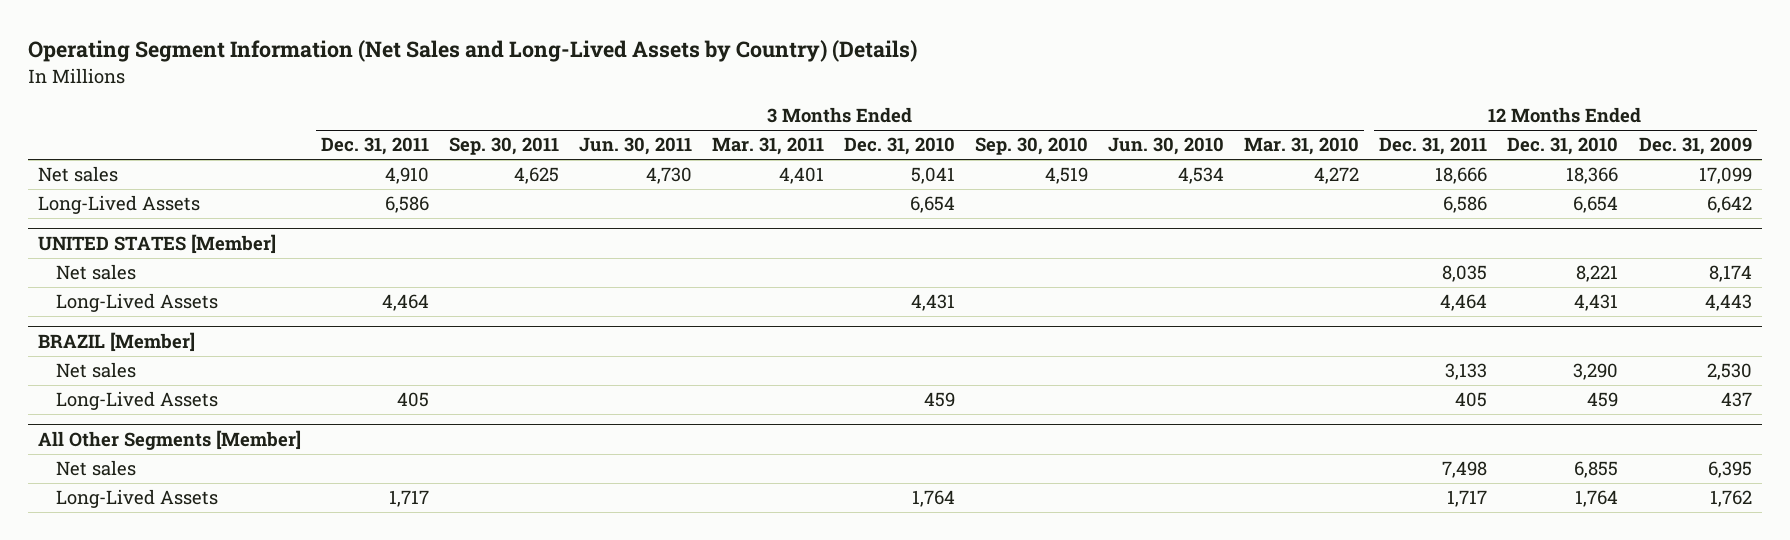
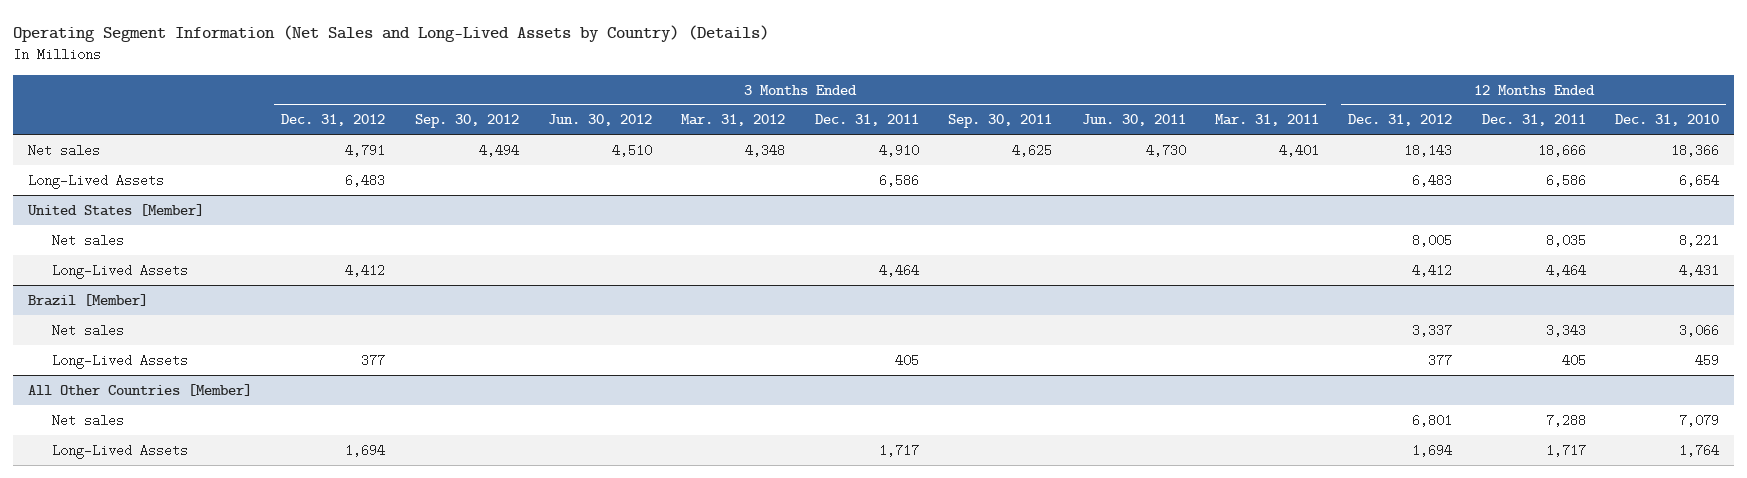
- | 3 Months Ended Dec. 31, 2011 | 3 Months Ended Sep. 30, 2011 | 3 Months Ended Jun. 30, 2011 | 3 Months Ended Mar. 31, 2011 | 3 Months Ended Dec. 31, 2010 | 3 Months Ended Sep. 30, 2010 | 3 Months Ended Jun. 30, 2010 | 3 Months Ended Mar. 31, 2010 | 12 Months Ended Dec. 31, 2011 | 12 Months Ended Dec. 31, 2010 | 12 Months Ended Dec. 31, 2009
+ | 3 Months Ended Dec. 31, 2012 | 3 Months Ended Sep. 30, 2012 | 3 Months Ended Jun. 30, 2012 | 3 Months Ended Mar. 31, 2012 | 3 Months Ended Dec. 31, 2011 | 3 Months Ended Sep. 30, 2011 | 3 Months Ended Jun. 30, 2011 | 3 Months Ended Mar. 31, 2011 | 12 Months Ended Dec. 31, 2012 | 12 Months Ended Dec. 31, 2011 | 12 Months Ended Dec. 31, 2010
- UNITED STATES [Member]
+ United States [Member]
- BRAZIL [Member]
- Net sales | | | | | | | | | 3,133 | 3,290 | 2,530
+ Brazil [Member]
+ Net sales | | | | | | | | | 3,337 | 3,343 | 3,066
- All Other Segments [Member]
- Net sales | | | | | | | | | 7,498 | 6,855 | 6,395
+ All Other Countries [Member]
+ Net sales | | | | | | | | | 6,801 | 7,288 | 7,079

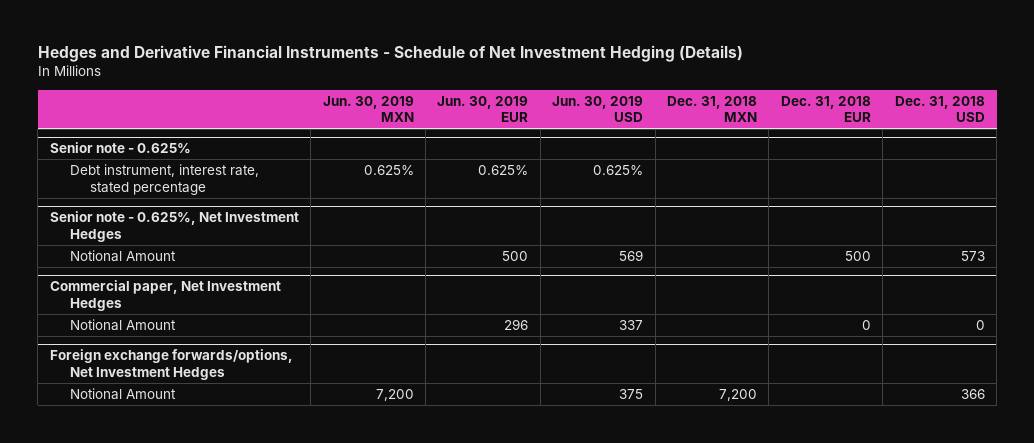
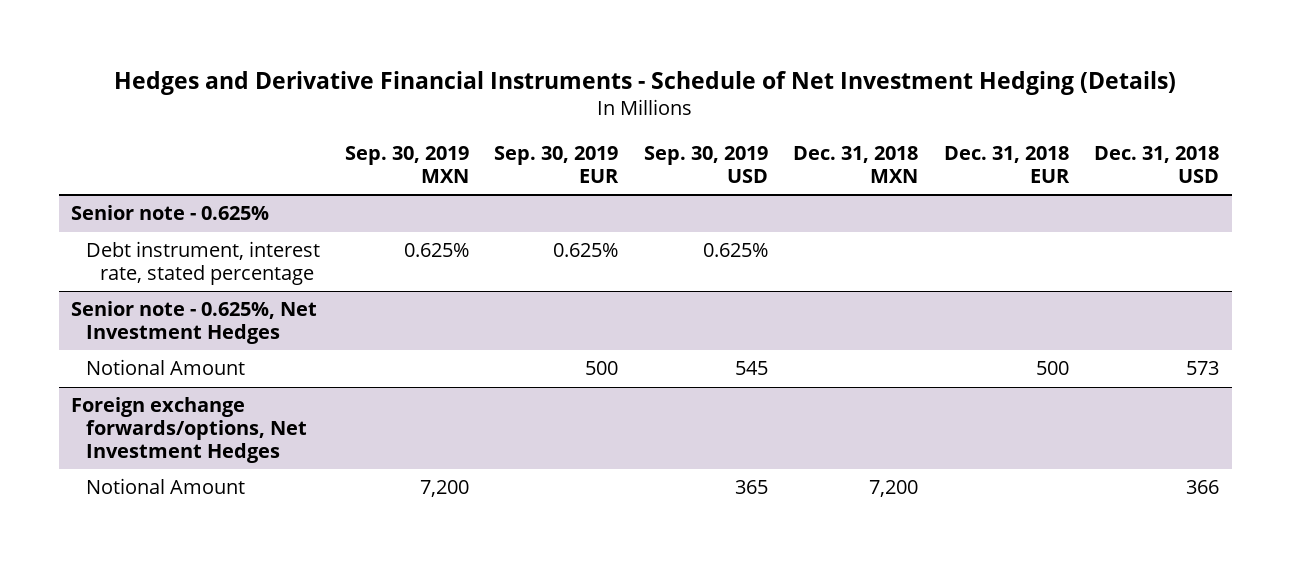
- | Jun. 30, 2019 MXN | Jun. 30, 2019 EUR | Jun. 30, 2019 USD | Dec. 31, 2018 MXN | Dec. 31, 2018 EUR | Dec. 31, 2018 USD
+ | Sep. 30, 2019 MXN | Sep. 30, 2019 EUR | Sep. 30, 2019 USD | Dec. 31, 2018 MXN | Dec. 31, 2018 EUR | Dec. 31, 2018 USD
- Commercial paper, Net Investment Hedges
- Notional Amount | | 296 | 337 | | 0 | 0

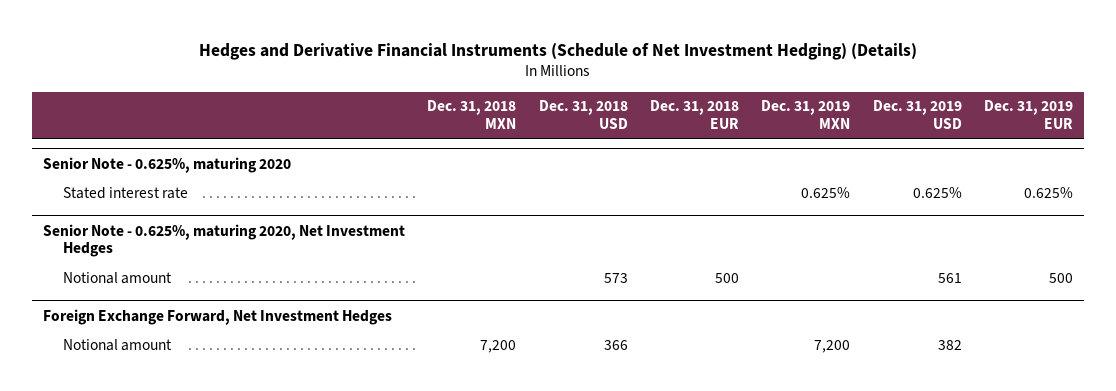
- Hedges and Derivative Financial Instruments - Schedule of Net Investment Hedging (Details)
+ Hedges and Derivative Financial Instruments (Schedule of Net Investment Hedging) (Details)
- | Sep. 30, 2019 MXN | Sep. 30, 2019 EUR | Sep. 30, 2019 USD | Dec. 31, 2018 MXN | Dec. 31, 2018 EUR | Dec. 31, 2018 USD
+ | Dec. 31, 2018 MXN | Dec. 31, 2018 USD | Dec. 31, 2018 EUR | Dec. 31, 2019 MXN | Dec. 31, 2019 USD | Dec. 31, 2019 EUR
- Senior note - 0.625%
- Debt instrument, interest rate, stated percentage | 0.625% | 0.625% | 0.625% | | |
- Senior note - 0.625%, Net Investment Hedges
- Notional Amount | | 500 | 545 | | 500 | 573
- Foreign exchange forwards/options, Net Investment Hedges
- Notional Amount | 7,200 | | 365 | 7,200 | | 366
+ Senior Note - 0.625%, maturing 2020
+ Stated interest rate | | | | 0.625% | 0.625% | 0.625%
+ Senior Note - 0.625%, maturing 2020, Net Investment Hedges
+ Notional amount | | 573 | 500 | | 561 | 500
+ Foreign Exchange Forward, Net Investment Hedges
+ Notional amount | 7,200 | 366 | | 7,200 | 382 |

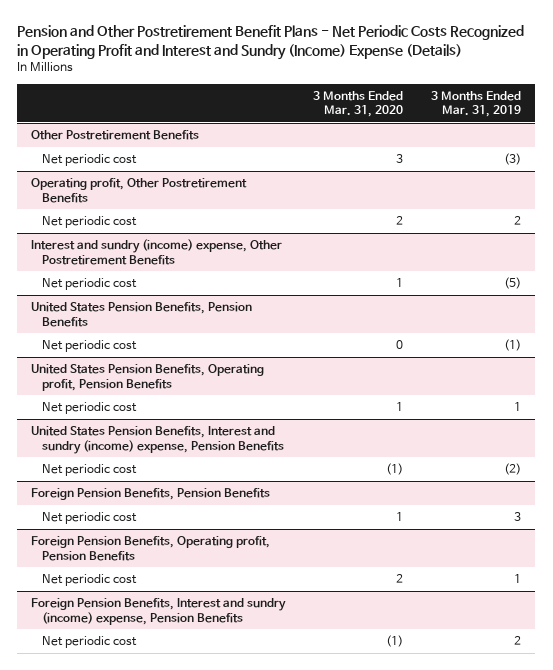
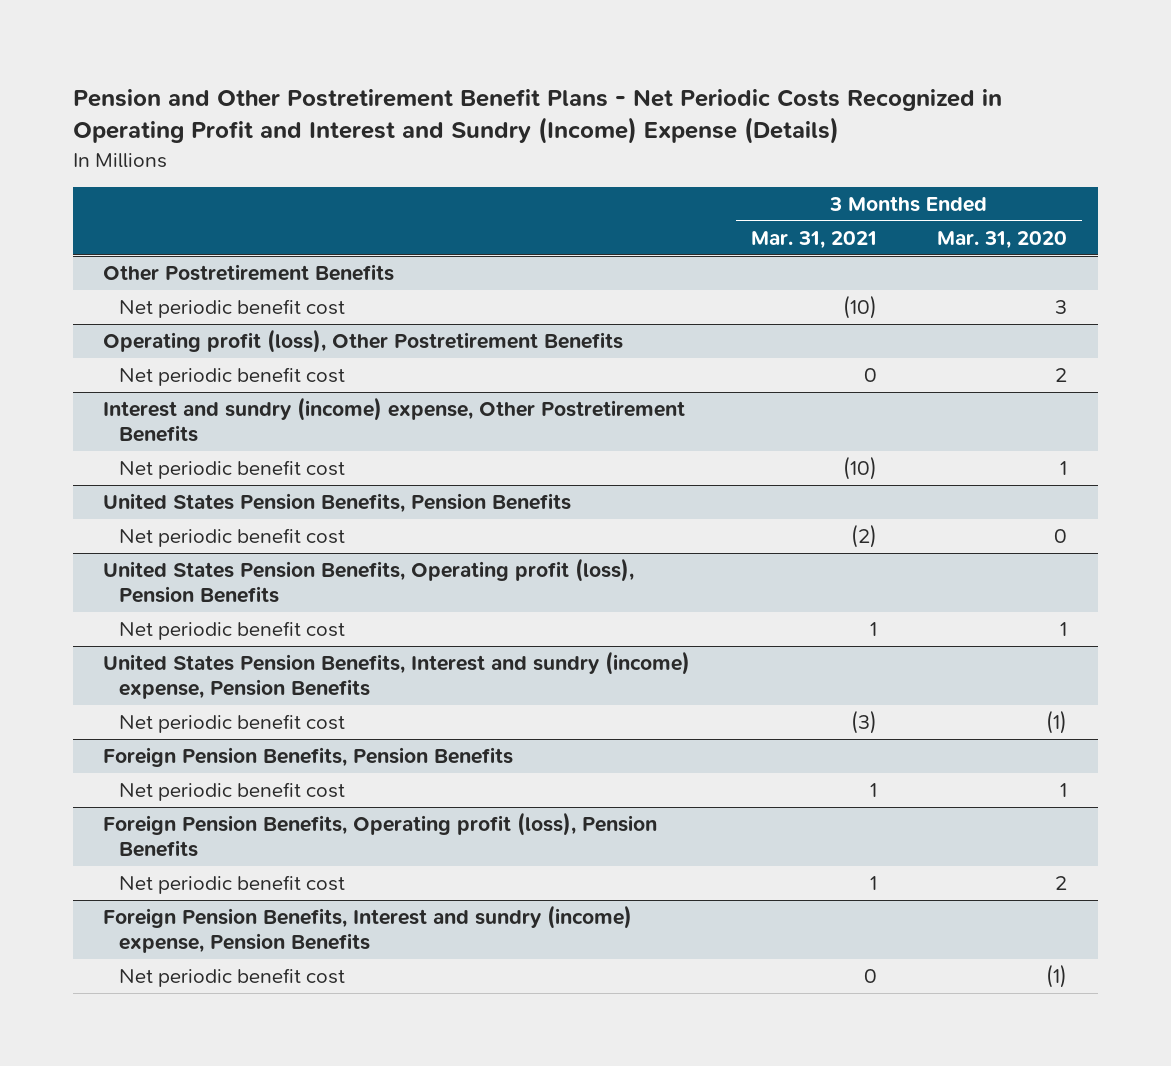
- | 3 Months Ended Mar. 31, 2020 | 3 Months Ended Mar. 31, 2019
+ | 3 Months Ended Mar. 31, 2021 | 3 Months Ended Mar. 31, 2020
@ Other Postretirement Benefits
- Net periodic cost | 3 | (3)
- Operating profit, Other Postretirement Benefits
- Net periodic cost | 2 | 2
@ Other Postretirement Benefits
+ Net periodic benefit cost | (10) | 3
+ Operating profit (loss), Other Postretirement Benefits
+ Net periodic benefit cost | 0 | 2
@ Interest and sundry (income) expense, Other Postretirement Benefits
- Net periodic cost | 1 | (5)
+ Net periodic benefit cost | (10) | 1
@ United States Pension Benefits, Pension Benefits
- Net periodic cost | 0 | (1)
- United States Pension Benefits, Operating profit, Pension Benefits
- Net periodic cost | 1 | 1
@ United States Pension Benefits, Pension Benefits
+ Net periodic benefit cost | (2) | 0
+ United States Pension Benefits, Operating profit (loss), Pension Benefits
+ Net periodic benefit cost | 1 | 1
@ United States Pension Benefits, Interest and sundry (income) expense, Pension Benefits
- Net periodic cost | (1) | (2)
+ Net periodic benefit cost | (3) | (1)
@ Foreign Pension Benefits, Pension Benefits
- Net periodic cost | 1 | 3
- Foreign Pension Benefits, Operating profit, Pension Benefits
- Net periodic cost | 2 | 1
@ Foreign Pension Benefits, Pension Benefits
+ Net periodic benefit cost | 1 | 1
+ Foreign Pension Benefits, Operating profit (loss), Pension Benefits
+ Net periodic benefit cost | 1 | 2
@ Foreign Pension Benefits, Interest and sundry (income) expense, Pension Benefits
- Net periodic cost | (1) | 2
+ Net periodic benefit cost | 0 | (1)

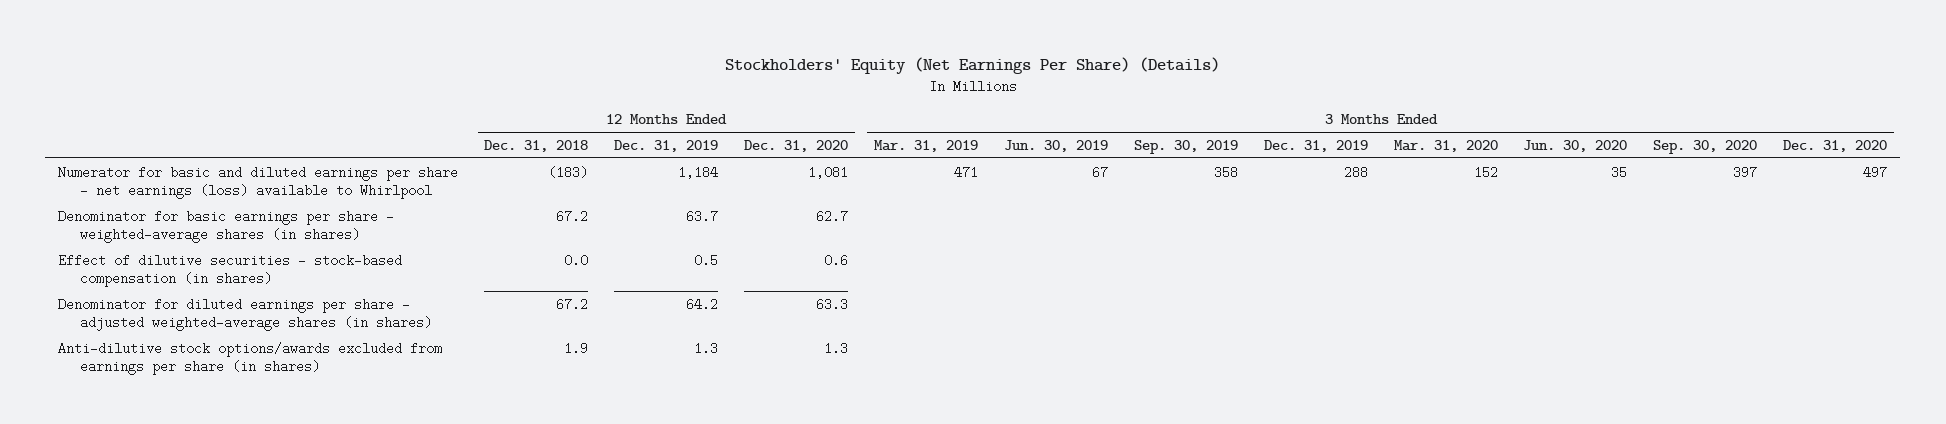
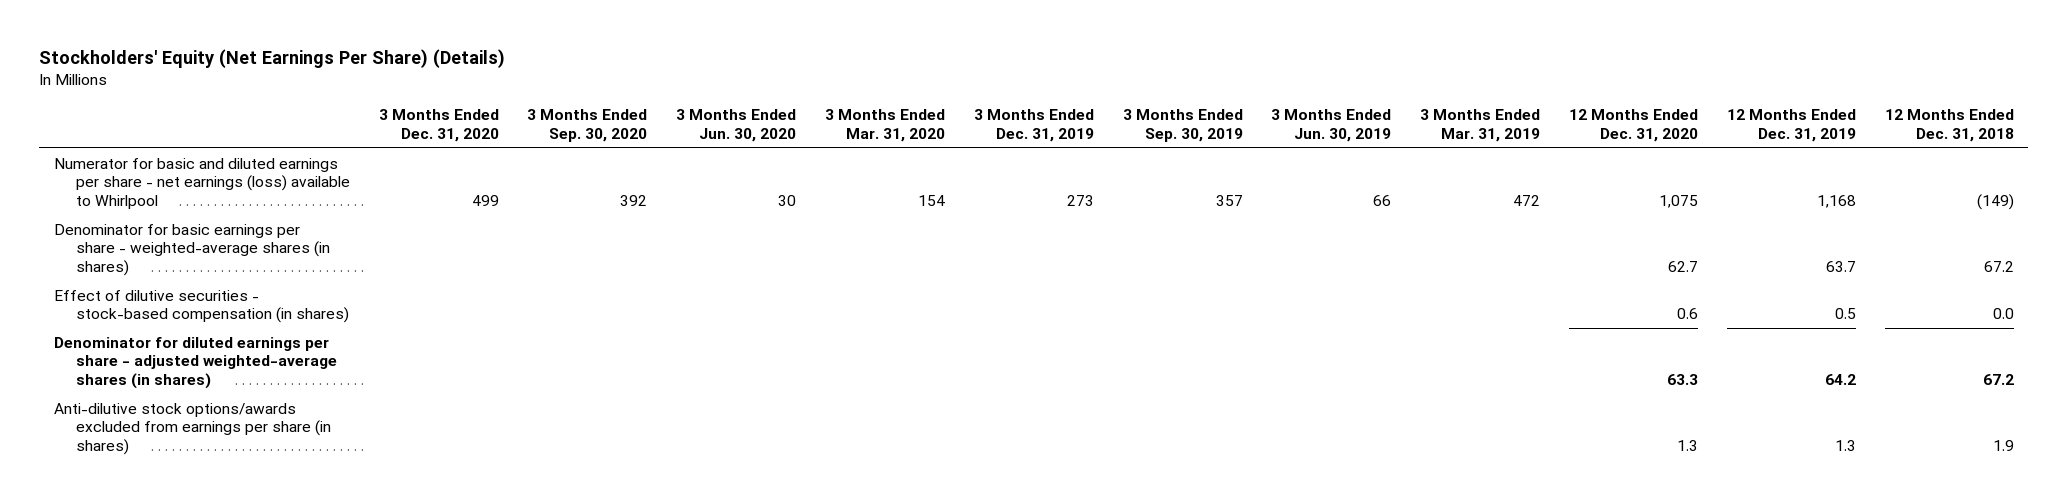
- | 12 Months Ended Dec. 31, 2018 | 12 Months Ended Dec. 31, 2019 | 12 Months Ended Dec. 31, 2020 | 3 Months Ended Mar. 31, 2019 | 3 Months Ended Jun. 30, 2019 | 3 Months Ended Sep. 30, 2019 | 3 Months Ended Dec. 31, 2019 | 3 Months Ended Mar. 31, 2020 | 3 Months Ended Jun. 30, 2020 | 3 Months Ended Sep. 30, 2020 | 3 Months Ended Dec. 31, 2020
+ | 3 Months Ended Dec. 31, 2020 | 3 Months Ended Sep. 30, 2020 | 3 Months Ended Jun. 30, 2020 | 3 Months Ended Mar. 31, 2020 | 3 Months Ended Dec. 31, 2019 | 3 Months Ended Sep. 30, 2019 | 3 Months Ended Jun. 30, 2019 | 3 Months Ended Mar. 31, 2019 | 12 Months Ended Dec. 31, 2020 | 12 Months Ended Dec. 31, 2019 | 12 Months Ended Dec. 31, 2018
- Numerator for basic and diluted earnings per share - net earnings (loss) available to Whirlpool | (183) | 1,184 | 1,081 | 471 | 67 | 358 | 288 | 152 | 35 | 397 | 497
+ Numerator for basic and diluted earnings per share - net earnings (loss) available to Whirlpool | 499 | 392 | 30 | 154 | 273 | 357 | 66 | 472 | 1,075 | 1,168 | (149)

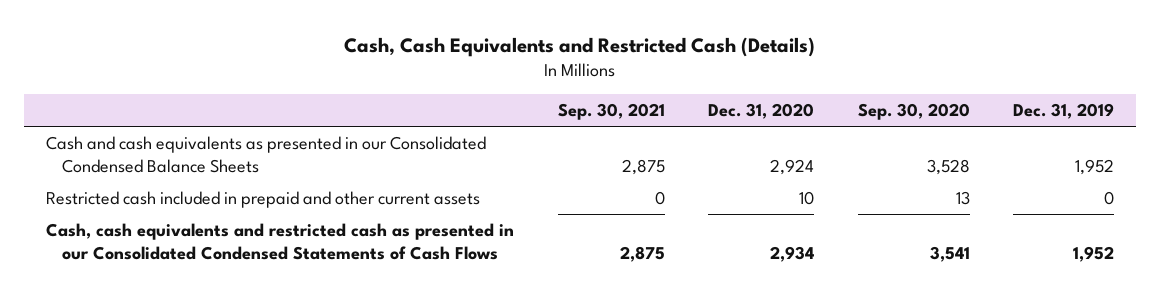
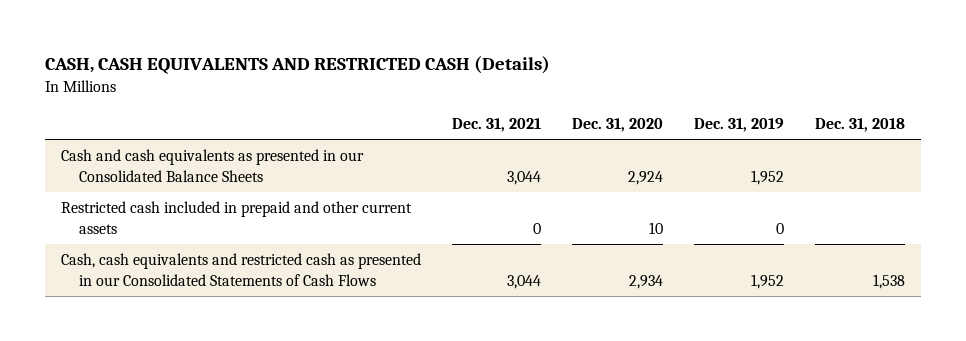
- Cash, Cash Equivalents and Restricted Cash (Details)
+ CASH, CASH EQUIVALENTS AND RESTRICTED CASH (Details)
- | Sep. 30, 2021 | Dec. 31, 2020 | Sep. 30, 2020 | Dec. 31, 2019
+ | Dec. 31, 2021 | Dec. 31, 2020 | Dec. 31, 2019 | Dec. 31, 2018
- Cash and cash equivalents as presented in our Consolidated Condensed Balance Sheets | 2,875 | 2,924 | 3,528 | 1,952
+ Cash and cash equivalents as presented in our Consolidated Balance Sheets | 3,044 | 2,924 | 1,952 |
- Cash, cash equivalents and restricted cash as presented in our Consolidated Condensed Statements of Cash Flows | 2,875 | 2,934 | 3,541 | 1,952
+ Cash, cash equivalents and restricted cash as presented in our Consolidated Statements of Cash Flows | 3,044 | 2,934 | 1,952 | 1,538

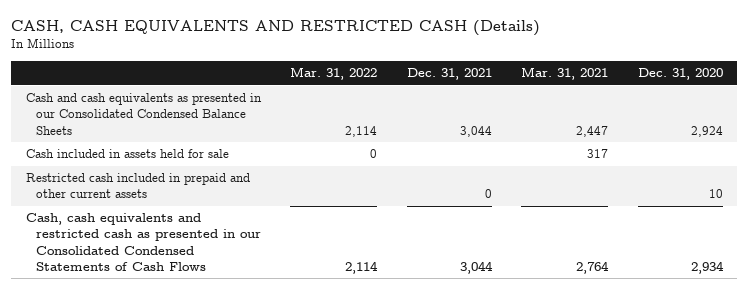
- | Dec. 31, 2021 | Dec. 31, 2020 | Dec. 31, 2019 | Dec. 31, 2018
+ | Mar. 31, 2022 | Dec. 31, 2021 | Mar. 31, 2021 | Dec. 31, 2020
- Cash and cash equivalents as presented in our Consolidated Balance Sheets | 3,044 | 2,924 | 1,952 |
+ Cash and cash equivalents as presented in our Consolidated Condensed Balance Sheets | 2,114 | 3,044 | 2,447 | 2,924
+ Cash included in assets held for sale | 0 | | 317 |
- Cash, cash equivalents and restricted cash as presented in our Consolidated Statements of Cash Flows | 3,044 | 2,934 | 1,952 | 1,538
+ Cash, cash equivalents and restricted cash as presented in our Consolidated Condensed Statements of Cash Flows | 2,114 | 3,044 | 2,764 | 2,934

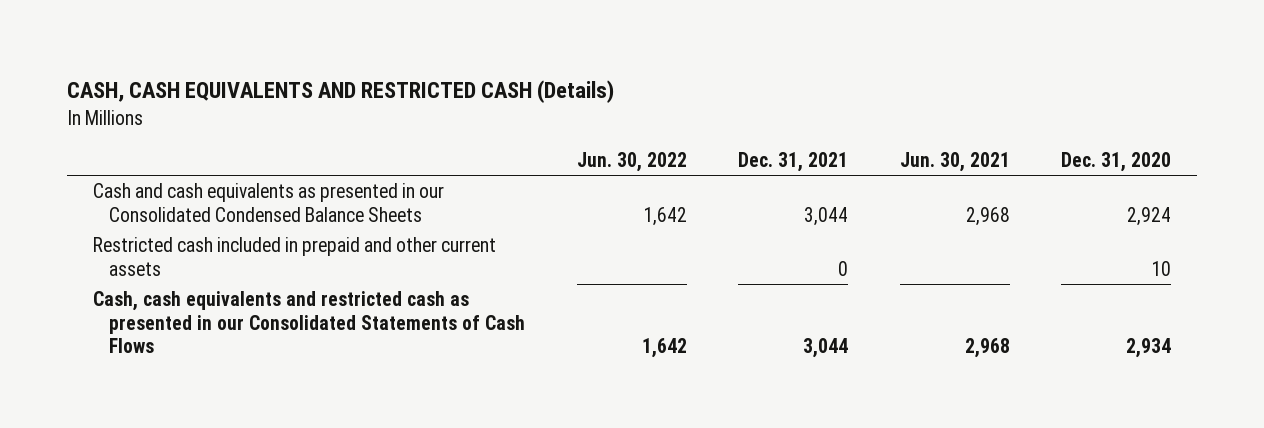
- | Mar. 31, 2022 | Dec. 31, 2021 | Mar. 31, 2021 | Dec. 31, 2020
+ | Jun. 30, 2022 | Dec. 31, 2021 | Jun. 30, 2021 | Dec. 31, 2020
- Cash included in assets held for sale | 0 | | 317 |
- Cash, cash equivalents and restricted cash as presented in our Consolidated Condensed Statements of Cash Flows | 2,114 | 3,044 | 2,764 | 2,934
+ Cash, cash equivalents and restricted cash as presented in our Consolidated Statements of Cash Flows | 1,642 | 3,044 | 2,968 | 2,934

